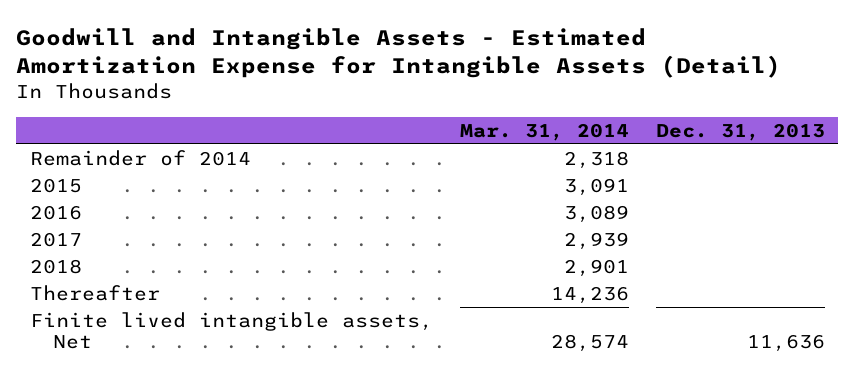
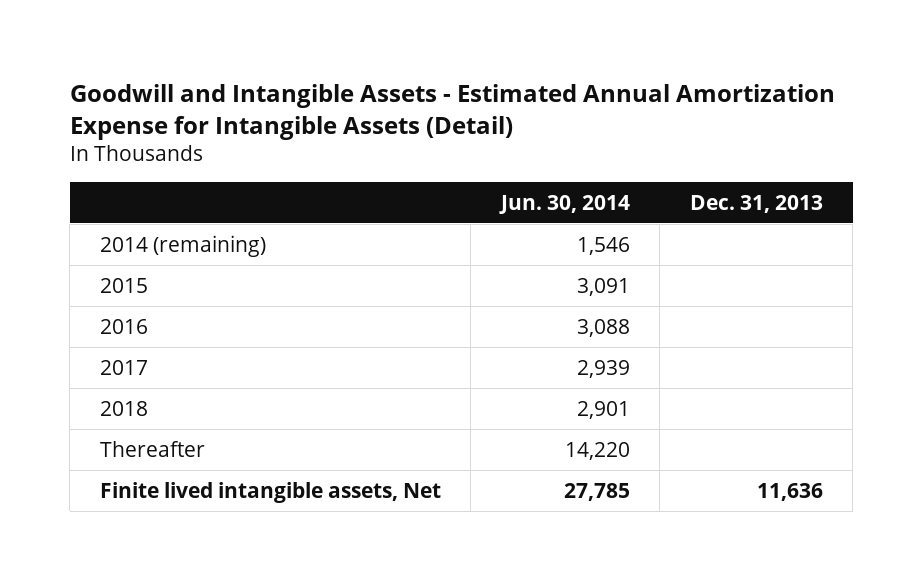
- Goodwill and Intangible Assets - Estimated Amortization Expense for Intangible Assets (Detail)
+ Goodwill and Intangible Assets - Estimated Annual Amortization Expense for Intangible Assets (Detail)
- | Mar. 31, 2014 | Dec. 31, 2013
+ | Jun. 30, 2014 | Dec. 31, 2013
- Remainder of 2014 | 2,318 |
+ 2014 (remaining) | 1,546 |

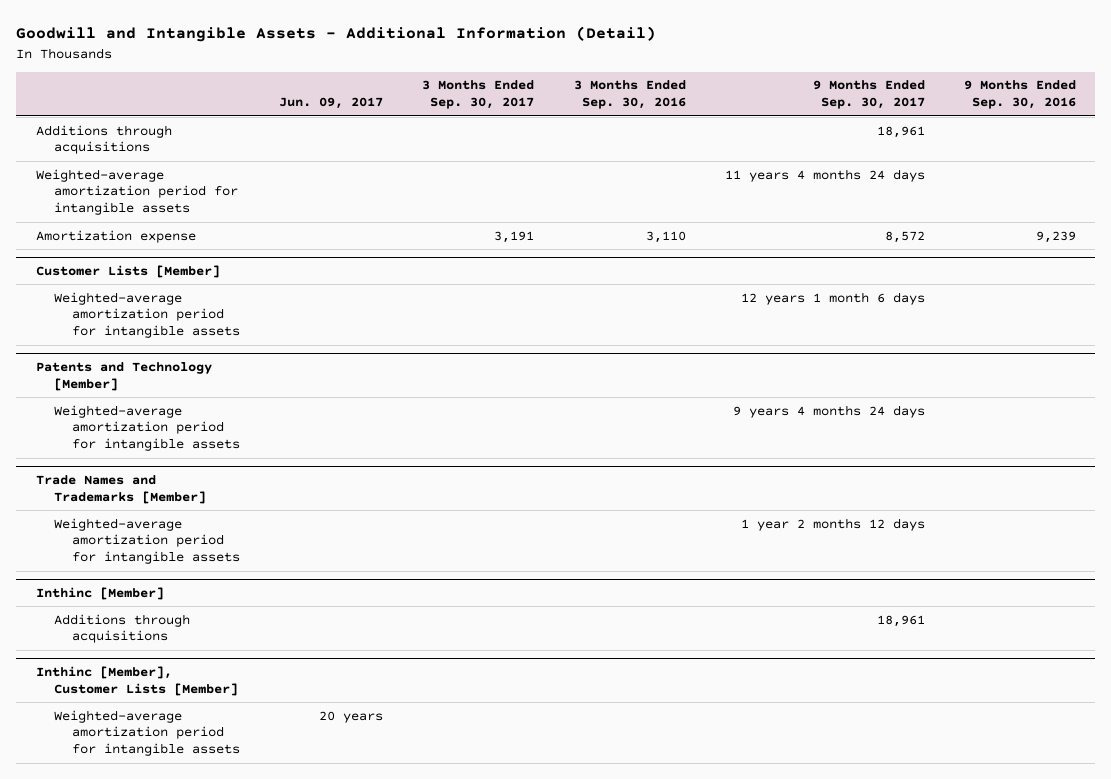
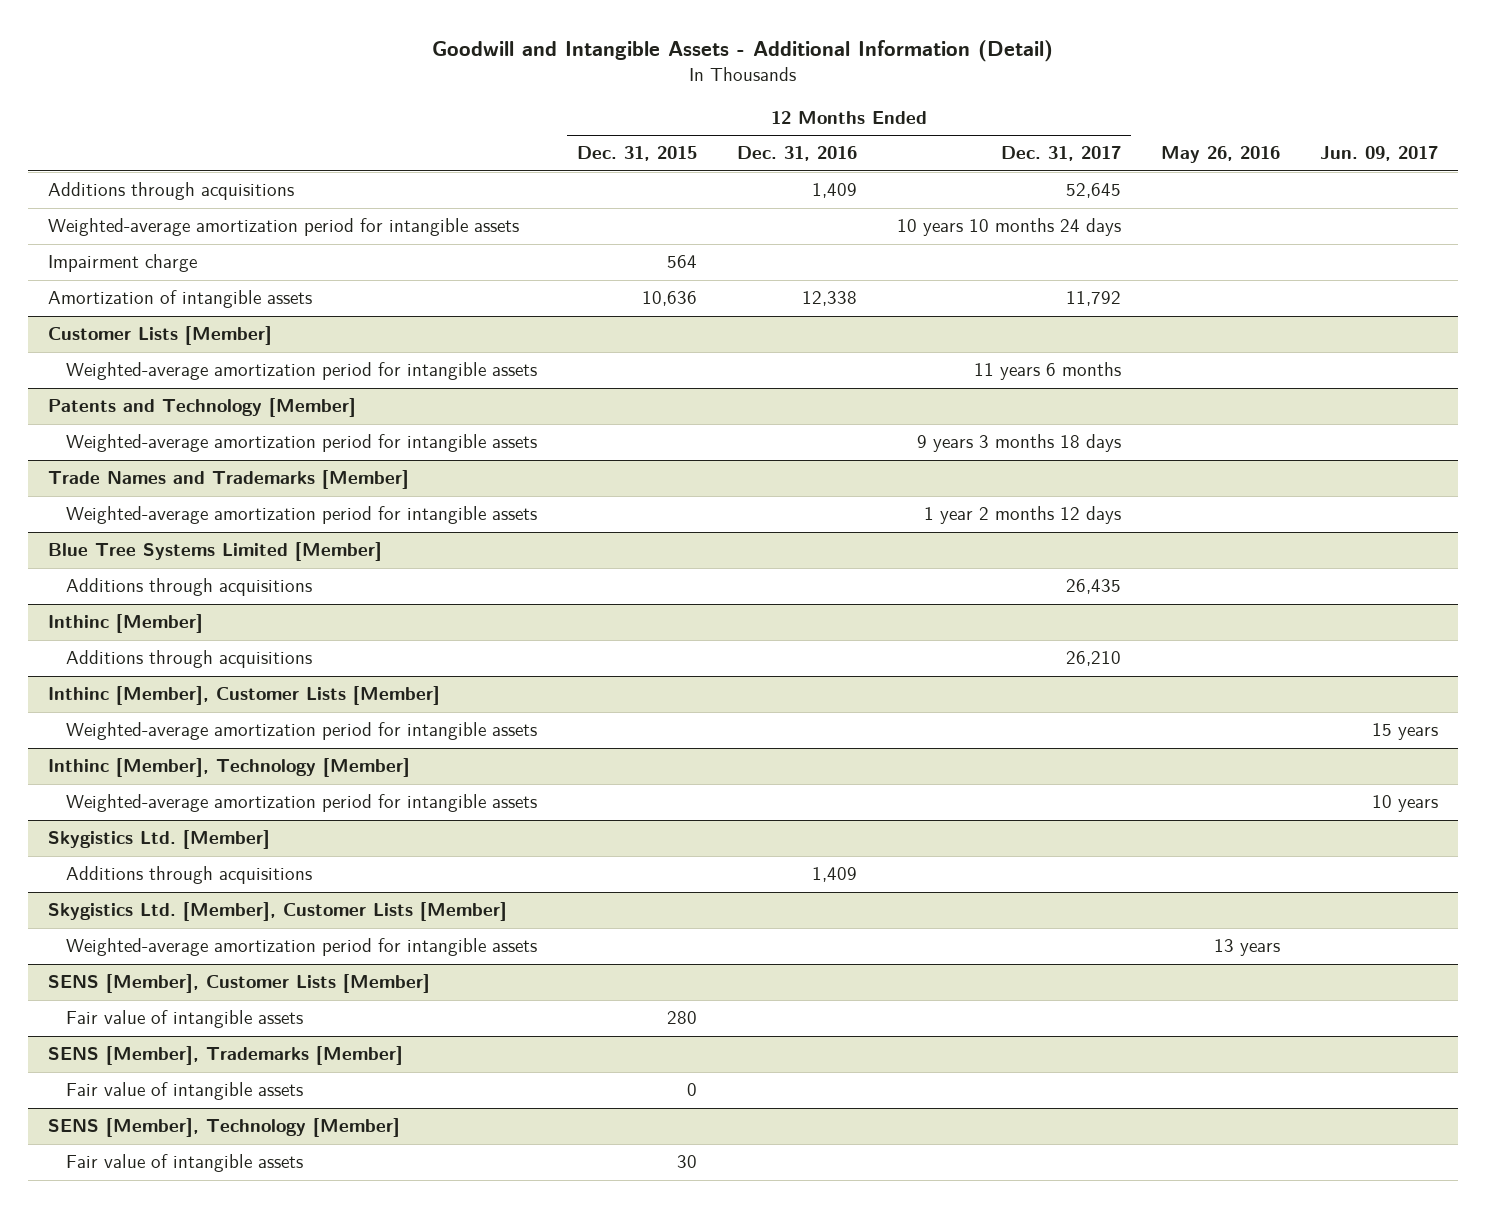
- | Jun. 09, 2017 | 3 Months Ended Sep. 30, 2017 | 3 Months Ended Sep. 30, 2016 | 9 Months Ended Sep. 30, 2017 | 9 Months Ended Sep. 30, 2016
+ | 12 Months Ended Dec. 31, 2015 | 12 Months Ended Dec. 31, 2016 | 12 Months Ended Dec. 31, 2017 | May 26, 2016 | Jun. 09, 2017
- Amortization expense | | 3,191 | 3,110 | 8,572 | 9,239
+ Impairment charge | 564 | | | |
+ Amortization of intangible assets | 10,636 | 12,338 | 11,792 | |
+ Blue Tree Systems Limited [Member]
+ Additions through acquisitions | | | 26,435 | |
@ Inthinc [Member], Customer Lists [Member]
- Weighted-average amortization period for intangible assets | 20 years | | | |
+ Weighted-average amortization period for intangible assets | | | | | 15 years
+ Inthinc [Member], Technology [Member]
+ Weighted-average amortization period for intangible assets | | | | | 10 years
+ Skygistics Ltd. [Member]
+ Additions through acquisitions | | 1,409 | | |
+ Skygistics Ltd. [Member], Customer Lists [Member]
+ Weighted-average amortization period for intangible assets | | | | 13 years |
+ SENS [Member], Customer Lists [Member]
+ Fair value of intangible assets | 280 | | | |
+ SENS [Member], Trademarks [Member]
+ Fair value of intangible assets | 0 | | | |
+ SENS [Member], Technology [Member]
+ Fair value of intangible assets | 30 | | | |

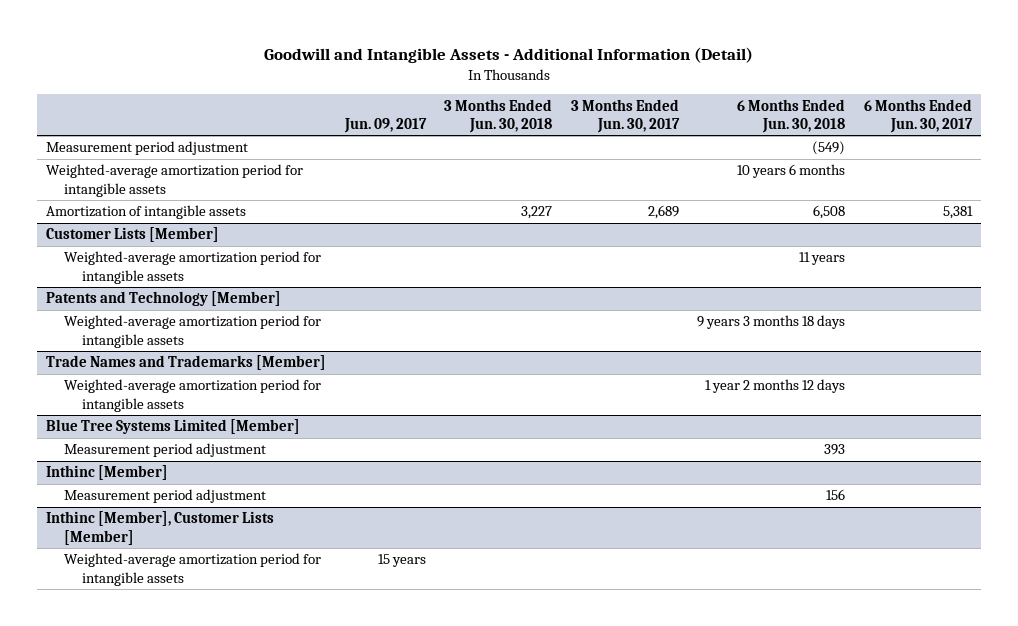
- | 12 Months Ended Dec. 31, 2015 | 12 Months Ended Dec. 31, 2016 | 12 Months Ended Dec. 31, 2017 | May 26, 2016 | Jun. 09, 2017
+ | Jun. 09, 2017 | 3 Months Ended Jun. 30, 2018 | 3 Months Ended Jun. 30, 2017 | 6 Months Ended Jun. 30, 2018 | 6 Months Ended Jun. 30, 2017
- Additions through acquisitions | | 1,409 | 52,645 | |
+ Measurement period adjustment | | | | (549) |
- Impairment charge | 564 | | | |
@ Blue Tree Systems Limited [Member]
- Additions through acquisitions | | | 26,435 | |
+ Measurement period adjustment | | | | 393 |
@ Inthinc [Member]
- Additions through acquisitions | | | 26,210 | |
+ Measurement period adjustment | | | | 156 |
- Inthinc [Member], Technology [Member]
- Weighted-average amortization period for intangible assets | | | | | 10 years
- Skygistics Ltd. [Member]
- Additions through acquisitions | | 1,409 | | |
- Skygistics Ltd. [Member], Customer Lists [Member]
- Weighted-average amortization period for intangible assets | | | | 13 years |
- SENS [Member], Customer Lists [Member]
- Fair value of intangible assets | 280 | | | |
- SENS [Member], Trademarks [Member]
- Fair value of intangible assets | 0 | | | |
- SENS [Member], Technology [Member]
- Fair value of intangible assets | 30 | | | |

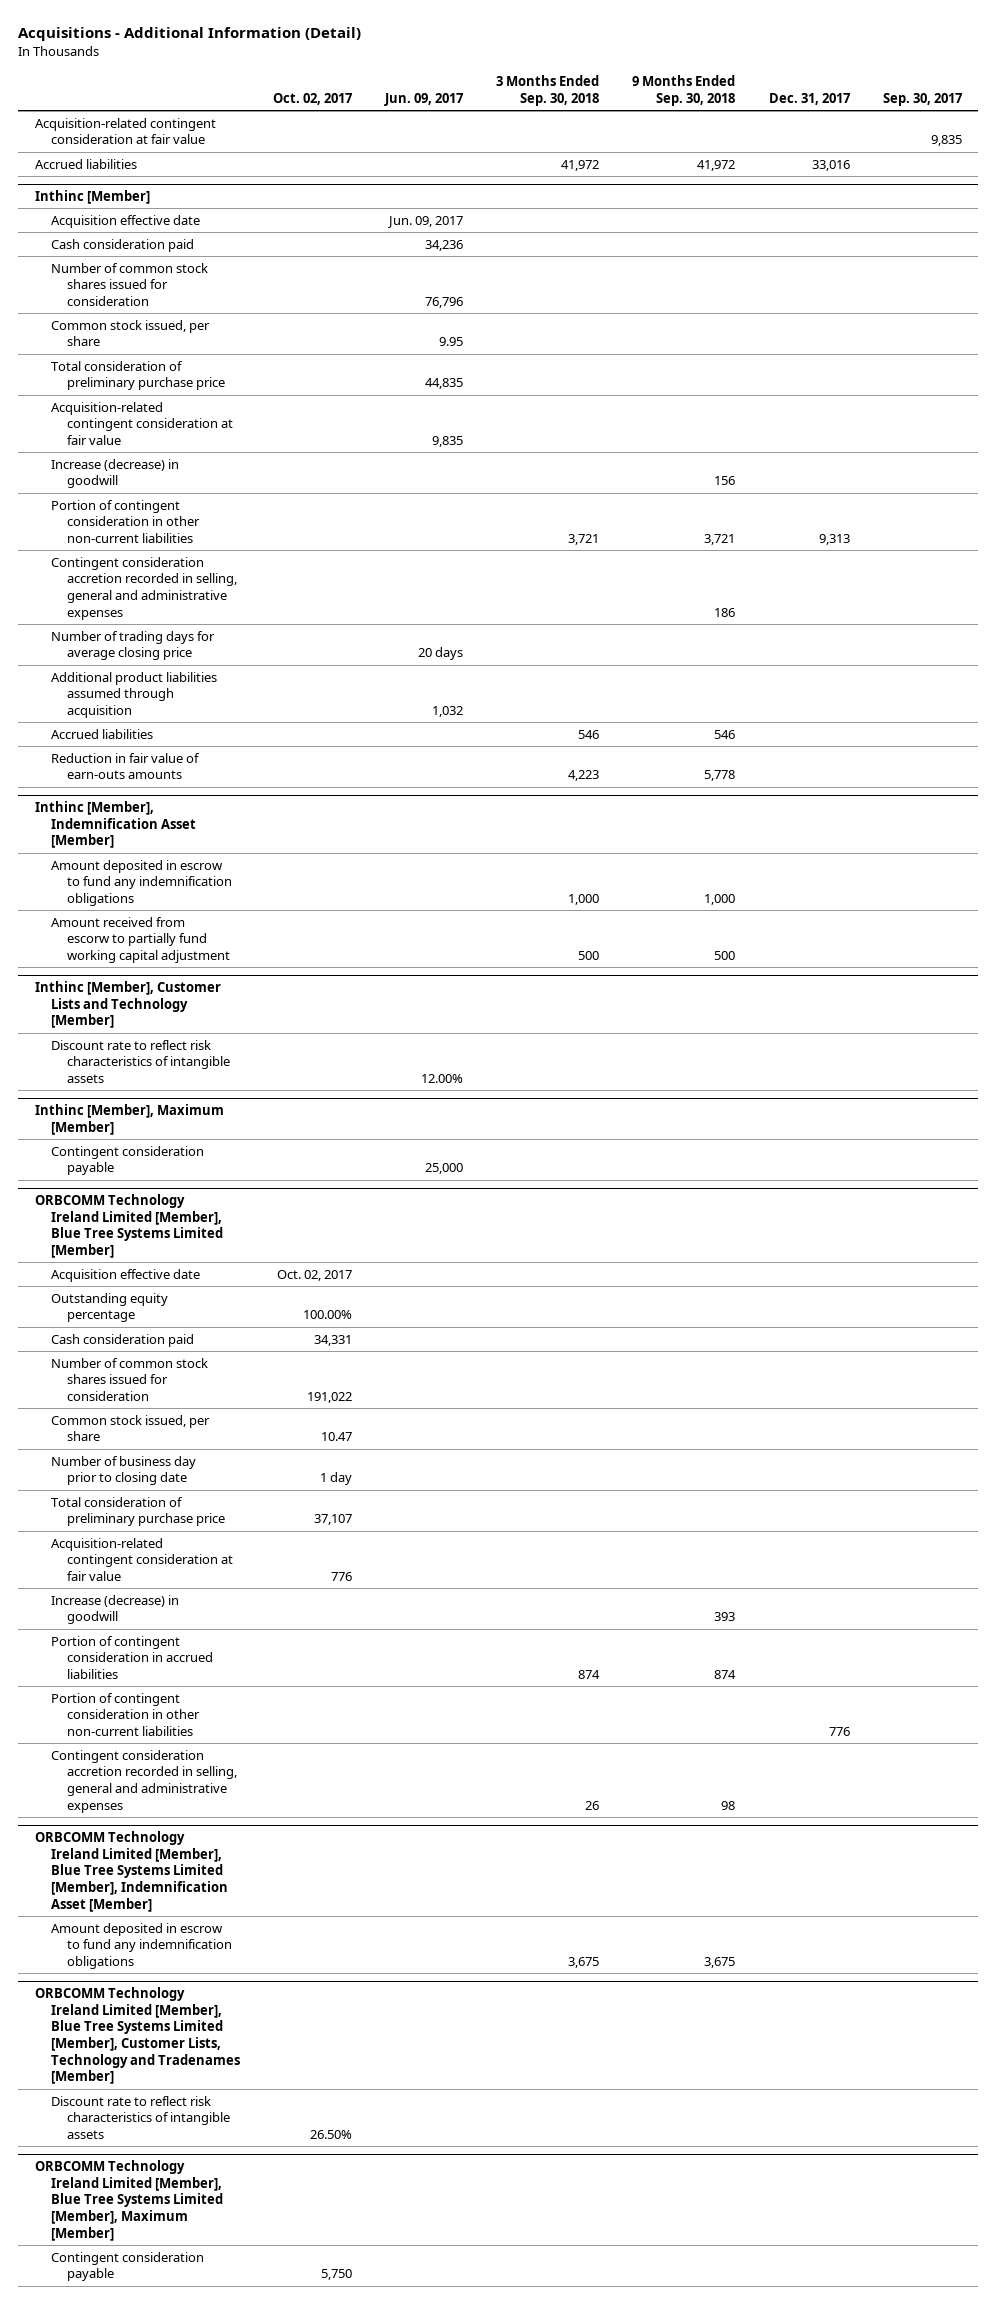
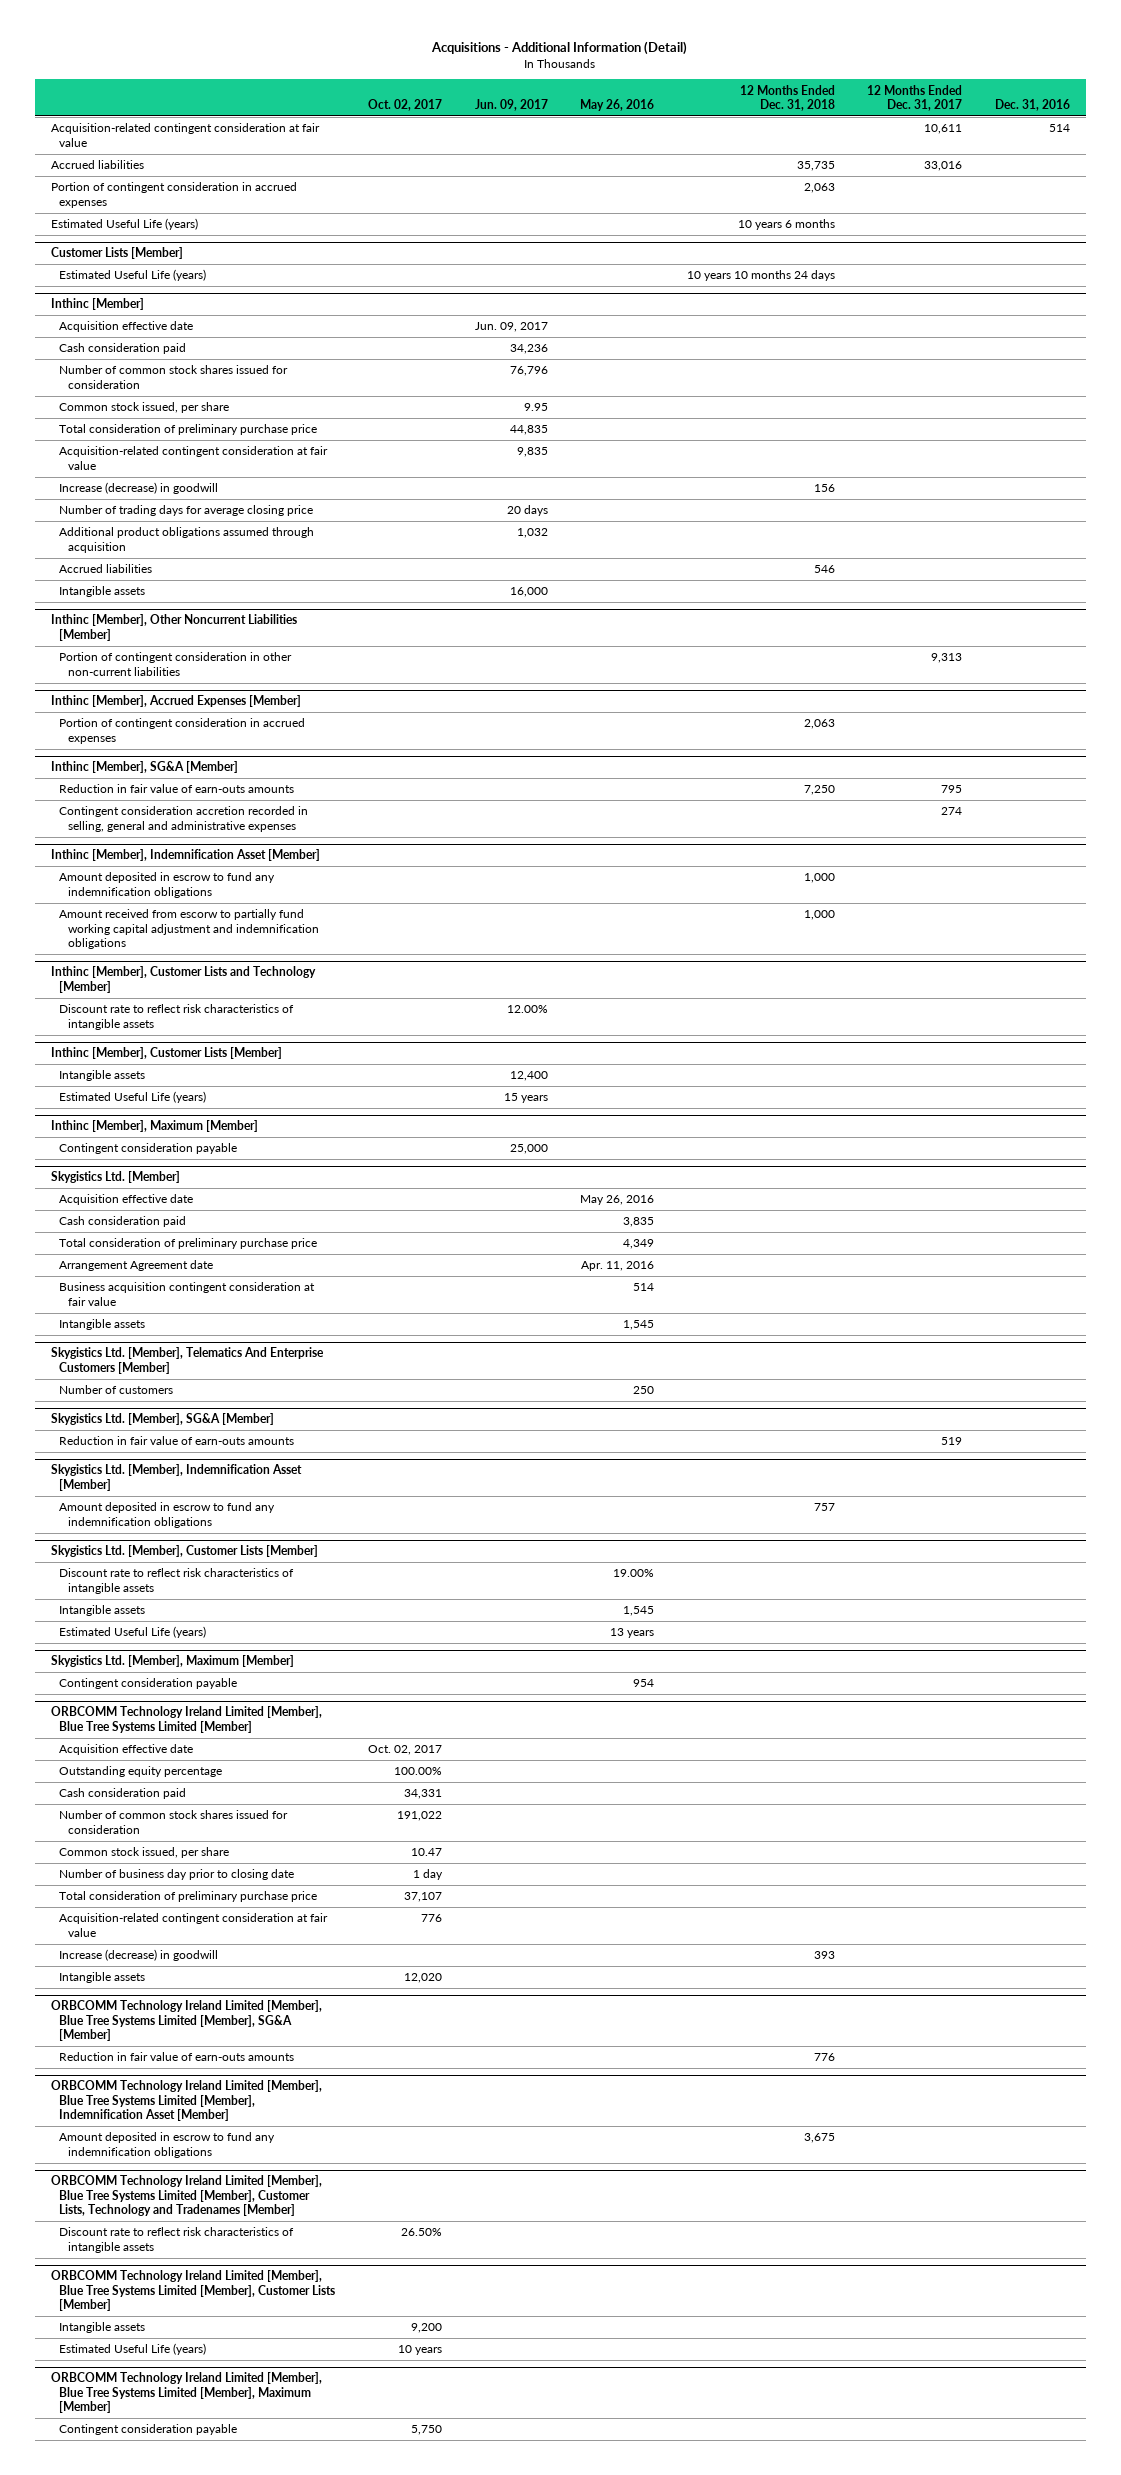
- | Oct. 02, 2017 | Jun. 09, 2017 | 3 Months Ended Sep. 30, 2018 | 9 Months Ended Sep. 30, 2018 | Dec. 31, 2017 | Sep. 30, 2017
+ | Oct. 02, 2017 | Jun. 09, 2017 | May 26, 2016 | 12 Months Ended Dec. 31, 2018 | 12 Months Ended Dec. 31, 2017 | Dec. 31, 2016
+ Portion of contingent consideration in accrued expenses | | | | 2,063 | |
+ Estimated Useful Life (years) | | | | 10 years 6 months | |
+ Customer Lists [Member]
+ Estimated Useful Life (years) | | | | 10 years 10 months 24 days | |
@ Inthinc [Member]
- Portion of contingent consideration in other non-current liabilities | | | 3,721 | 3,721 | 9,313 |
- Contingent consideration accretion recorded in selling, general and administrative expenses | | | | 186 | |
- Additional product liabilities assumed through acquisition | | 1,032 | | | |
+ Additional product obligations assumed through acquisition | | 1,032 | | | |
- Reduction in fair value of earn-outs amounts | | | 4,223 | 5,778 | |
+ Intangible assets | | 16,000 | | | |
+ Inthinc [Member], Other Noncurrent Liabilities [Member]
+ Portion of contingent consideration in other non-current liabilities | | | | | 9,313 |
+ Inthinc [Member], Accrued Expenses [Member]
+ Portion of contingent consideration in accrued expenses | | | | 2,063 | |
+ Inthinc [Member], SG&A [Member]
+ Reduction in fair value of earn-outs amounts | | | | 7,250 | 795 |
+ Contingent consideration accretion recorded in selling, general and administrative expenses | | | | | 274 |
@ Inthinc [Member], Indemnification Asset [Member]
- Amount received from escorw to partially fund working capital adjustment | | | 500 | 500 | |
+ Amount received from escorw to partially fund working capital adjustment and indemnification obligations | | | | 1,000 | |
+ Inthinc [Member], Customer Lists [Member]
+ Intangible assets | | 12,400 | | | |
+ Estimated Useful Life (years) | | 15 years | | | |
+ Skygistics Ltd. [Member]
+ Acquisition effective date | | | May 26, 2016 | | |
+ Cash consideration paid | | | 3,835 | | |
+ Total consideration of preliminary purchase price | | | 4,349 | | |
+ Arrangement Agreement date | | | Apr. 11, 2016 | | |
+ Business acquisition contingent consideration at fair value | | | 514 | | |
+ Intangible assets | | | 1,545 | | |
+ Skygistics Ltd. [Member], Telematics And Enterprise Customers [Member]
+ Number of customers | | | 250 | | |
+ Skygistics Ltd. [Member], SG&A [Member]
+ Reduction in fair value of earn-outs amounts | | | | | 519 |
+ Skygistics Ltd. [Member], Indemnification Asset [Member]
+ Amount deposited in escrow to fund any indemnification obligations | | | | 757 | |
+ Skygistics Ltd. [Member], Customer Lists [Member]
+ Discount rate to reflect risk characteristics of intangible assets | | | 19.00% | | |
+ Intangible assets | | | 1,545 | | |
+ Estimated Useful Life (years) | | | 13 years | | |
+ Skygistics Ltd. [Member], Maximum [Member]
+ Contingent consideration payable | | | 954 | | |
@ ORBCOMM Technology Ireland Limited [Member], Blue Tree Systems Limited [Member]
- Portion of contingent consideration in accrued liabilities | | | 874 | 874 | |
- Portion of contingent consideration in other non-current liabilities | | | | | 776 |
- Contingent consideration accretion recorded in selling, general and administrative expenses | | | 26 | 98 | |
+ Intangible assets | 12,020 | | | | |
+ ORBCOMM Technology Ireland Limited [Member], Blue Tree Systems Limited [Member], SG&A [Member]
+ Reduction in fair value of earn-outs amounts | | | | 776 | |
+ ORBCOMM Technology Ireland Limited [Member], Blue Tree Systems Limited [Member], Customer Lists [Member]
+ Intangible assets | 9,200 | | | | |
+ Estimated Useful Life (years) | 10 years | | | | |

